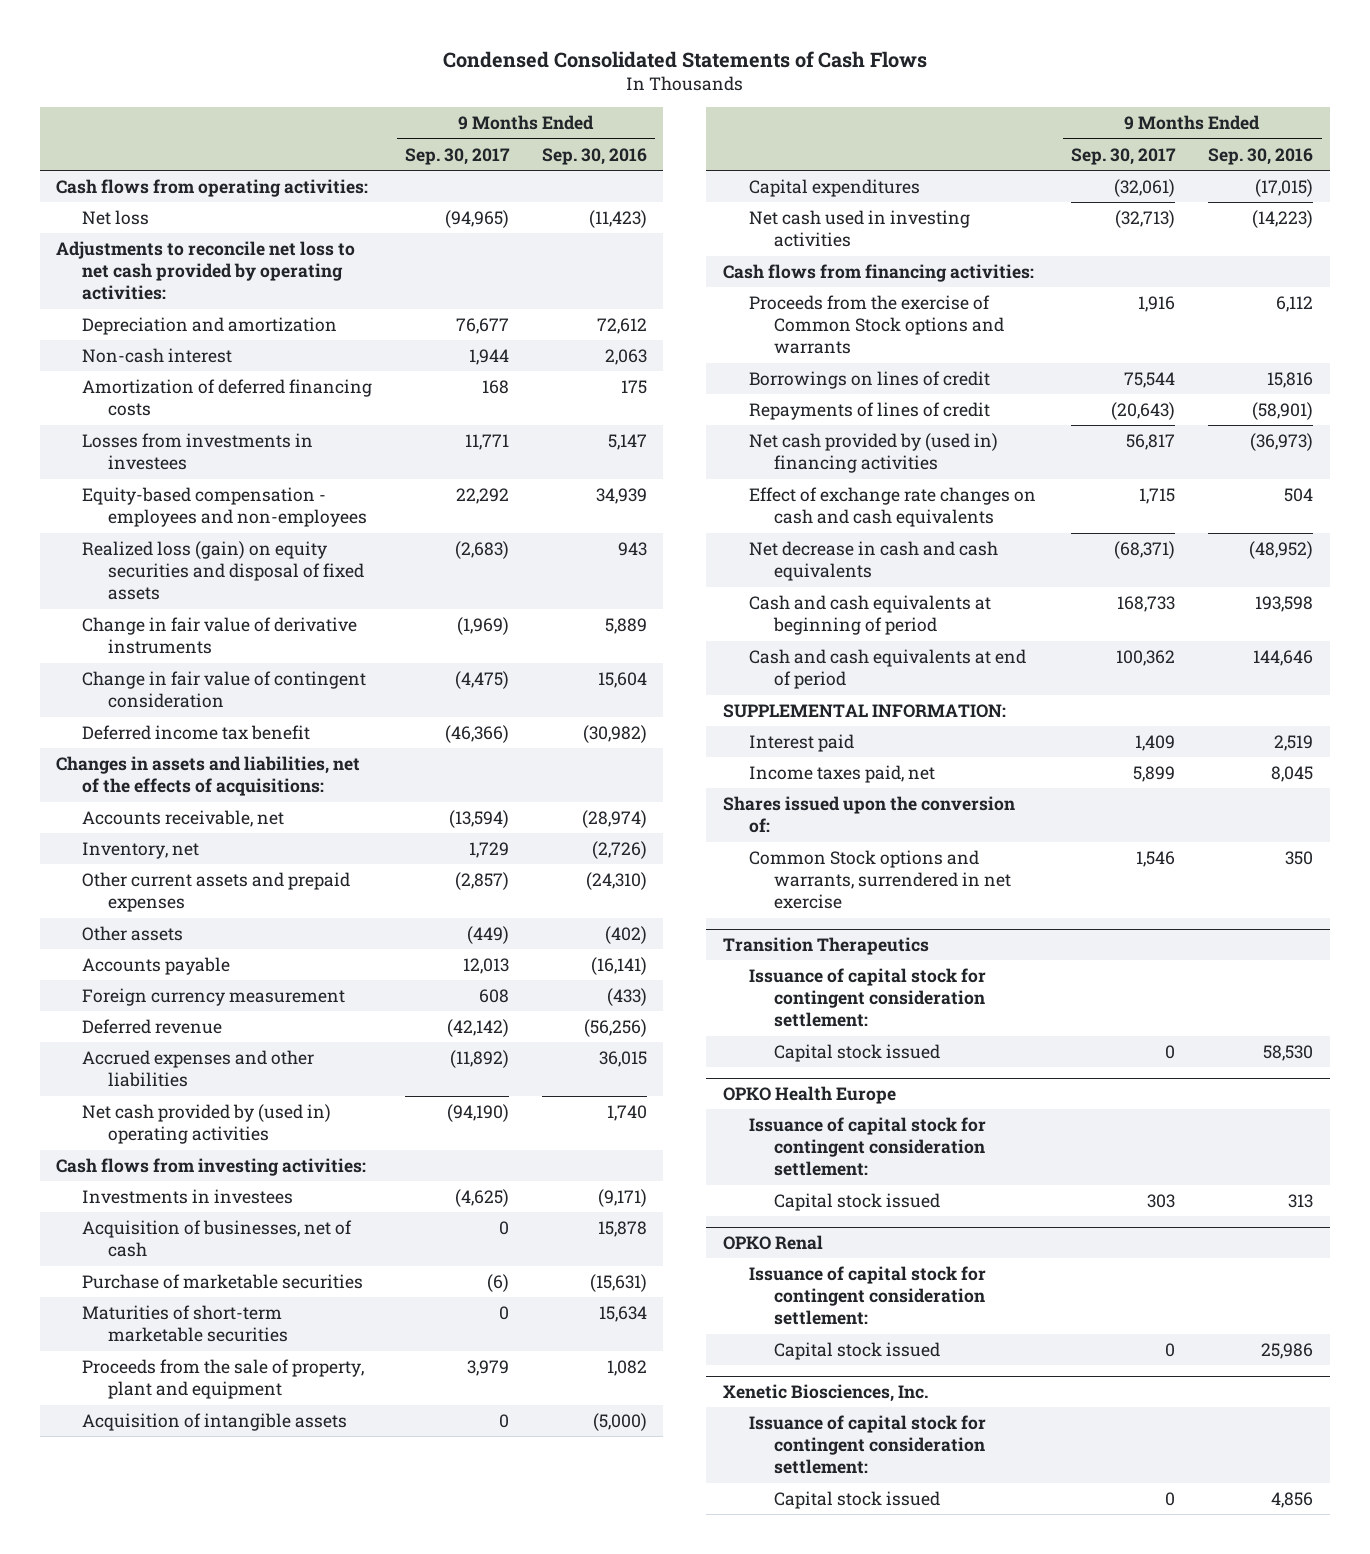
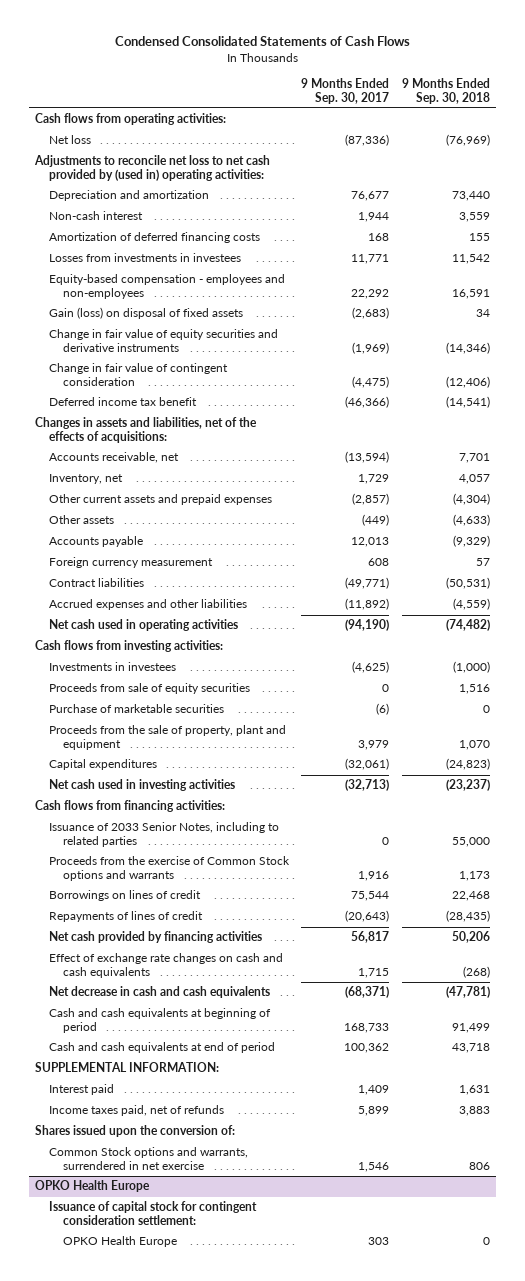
- | 9 Months Ended Sep. 30, 2017 | 9 Months Ended Sep. 30, 2016
+ | 9 Months Ended Sep. 30, 2017 | 9 Months Ended Sep. 30, 2018
- Net loss | (94,965) | (11,423)
- Adjustments to reconcile net loss to net cash provided by operating activities:
+ Net loss | (87,336) | (76,969)
+ Adjustments to reconcile net loss to net cash provided by (used in) operating activities:
- Realized loss (gain) on equity securities and disposal of fixed assets | (2,683) | 943
- Change in fair value of derivative instruments | (1,969) | 5,889
+ Gain (loss) on disposal of fixed assets | (2,683) | 34
+ Change in fair value of equity securities and derivative instruments | (1,969) | (14,346)
- Deferred revenue | (42,142) | (56,256)
+ Contract liabilities | (49,771) | (50,531)
- Net cash provided by (used in) operating activities | (94,190) | 1,740
+ Net cash used in operating activities | (94,190) | (74,482)
- Acquisition of businesses, net of cash | 0 | 15,878
+ Proceeds from sale of equity securities | 0 | 1,516
- Maturities of short-term marketable securities | 0 | 15,634
- Acquisition of intangible assets | 0 | (5,000)
+ Issuance of 2033 Senior Notes, including to related parties | 0 | 55,000
- Net cash provided by (used in) financing activities | 56,817 | (36,973)
+ Net cash provided by financing activities | 56,817 | 50,206
- Income taxes paid, net | 5,899 | 8,045
+ Income taxes paid, net of refunds | 5,899 | 3,883
- Transition Therapeutics
- Issuance of capital stock for contingent consideration settlement:
- Capital stock issued | 0 | 58,530
@ OPKO Health Europe
- Capital stock issued | 303 | 313
- OPKO Renal
- Issuance of capital stock for contingent consideration settlement:
- Capital stock issued | 0 | 25,986
- Xenetic Biosciences, Inc.
- Issuance of capital stock for contingent consideration settlement:
- Capital stock issued | 0 | 4,856
@ OPKO Health Europe
+ OPKO Health Europe | 303 | 0

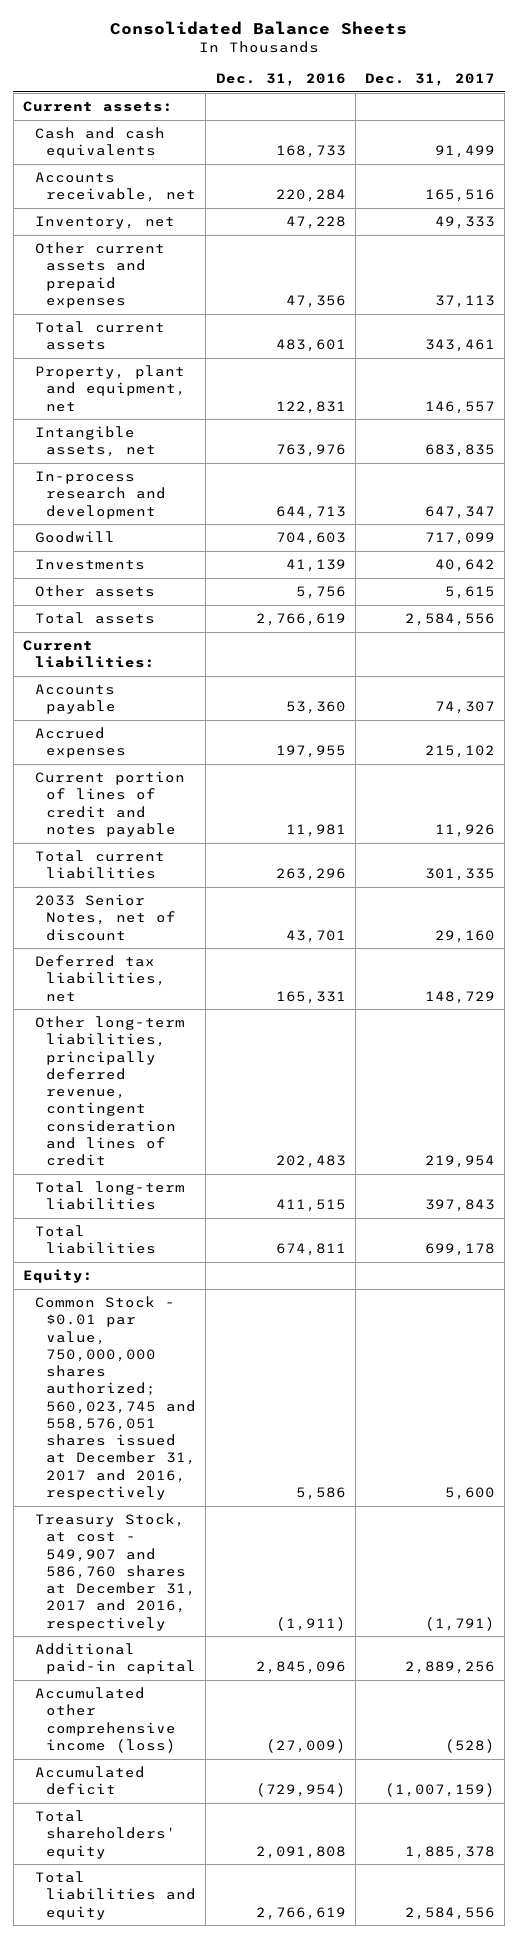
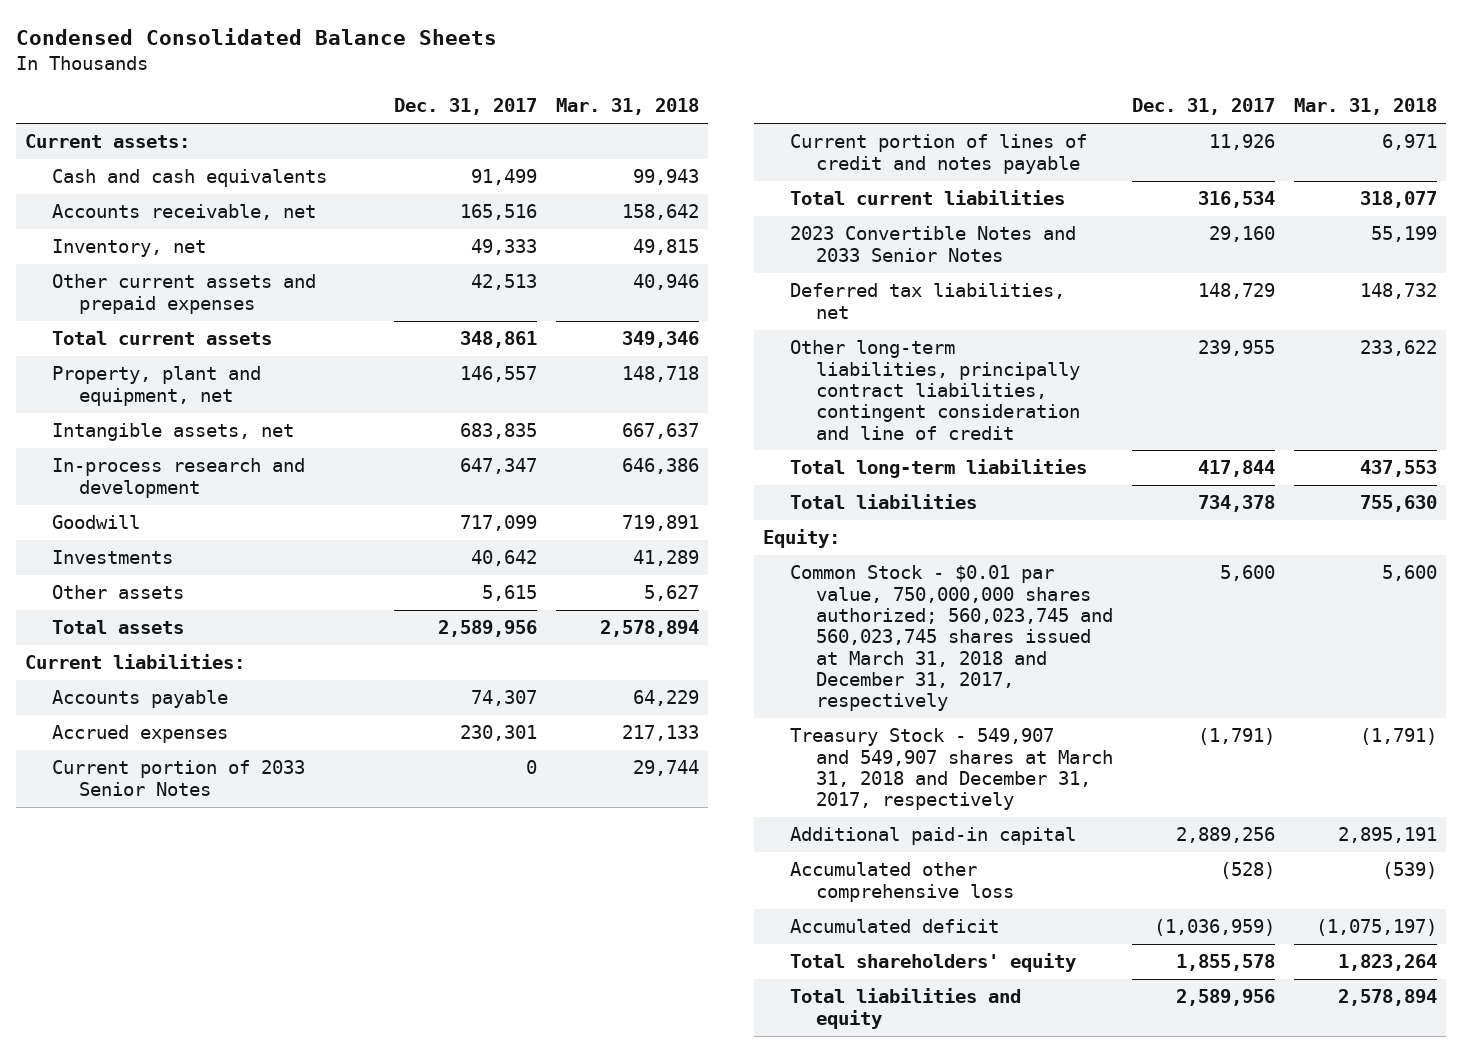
- Consolidated Balance Sheets
+ Condensed Consolidated Balance Sheets
- | Dec. 31, 2016 | Dec. 31, 2017
+ | Dec. 31, 2017 | Mar. 31, 2018
- Other current assets and prepaid expenses | 47,356 | 37,113
- Total current assets | 483,601 | 343,461
+ Other current assets and prepaid expenses | 42,513 | 40,946
+ Total current assets | 348,861 | 349,346
- Total assets | 2,766,619 | 2,584,556
+ Total assets | 2,589,956 | 2,578,894
- Accrued expenses | 197,955 | 215,102
+ Accrued expenses | 230,301 | 217,133
+ Current portion of 2033 Senior Notes | 0 | 29,744
- Total current liabilities | 263,296 | 301,335
- 2033 Senior Notes, net of discount | 43,701 | 29,160
+ Total current liabilities | 316,534 | 318,077
+ 2023 Convertible Notes and 2033 Senior Notes | 29,160 | 55,199
- Other long-term liabilities, principally deferred revenue, contingent consideration and lines of credit | 202,483 | 219,954
- Total long-term liabilities | 411,515 | 397,843
- Total liabilities | 674,811 | 699,178
+ Other long-term liabilities, principally contract liabilities, contingent consideration and line of credit | 239,955 | 233,622
+ Total long-term liabilities | 417,844 | 437,553
+ Total liabilities | 734,378 | 755,630
- Common Stock - $0.01 par value, 750,000,000 shares authorized; 560,023,745 and 558,576,051 shares issued at December 31, 2017 and 2016, respectively | 5,586 | 5,600
- Treasury Stock, at cost - 549,907 and 586,760 shares at December 31, 2017 and 2016, respectively | (1,911) | (1,791)
+ Common Stock - $0.01 par value, 750,000,000 shares authorized; 560,023,745 and 560,023,745 shares issued at March 31, 2018 and December 31, 2017, respectively | 5,600 | 5,600
+ Treasury Stock - 549,907 and 549,907 shares at March 31, 2018 and December 31, 2017, respectively | (1,791) | (1,791)
- Accumulated other comprehensive income (loss) | (27,009) | (528)
- Accumulated deficit | (729,954) | (1,007,159)
- Total shareholders' equity | 2,091,808 | 1,885,378
- Total liabilities and equity | 2,766,619 | 2,584,556
+ Accumulated other comprehensive loss | (528) | (539)
+ Accumulated deficit | (1,036,959) | (1,075,197)
+ Total shareholders' equity | 1,855,578 | 1,823,264
+ Total liabilities and equity | 2,589,956 | 2,578,894

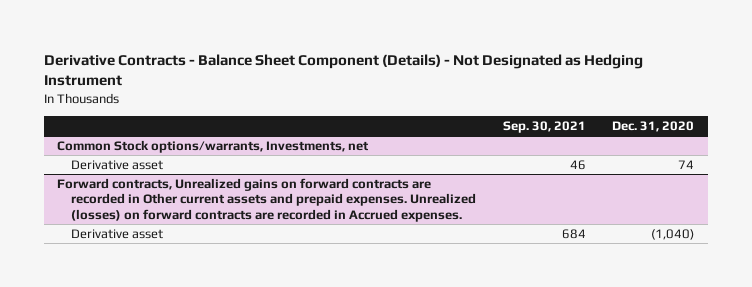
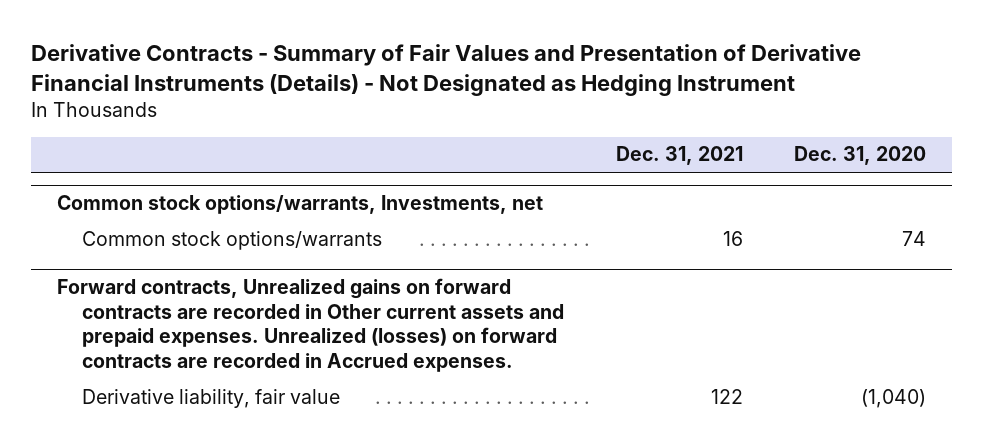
- Derivative Contracts - Balance Sheet Component (Details) - Not Designated as Hedging Instrument
+ Derivative Contracts - Summary of Fair Values and Presentation of Derivative Financial Instruments (Details) - Not Designated as Hedging Instrument
- | Sep. 30, 2021 | Dec. 31, 2020
+ | Dec. 31, 2021 | Dec. 31, 2020
- Common Stock options/warrants, Investments, net
- Derivative asset | 46 | 74
+ Common stock options/warrants, Investments, net
+ Common stock options/warrants | 16 | 74
@ Forward contracts, Unrealized gains on forward contracts are recorded in Other current assets and prepaid expenses. Unrealized (losses) on forward contracts are recorded in Accrued expenses.
- Derivative asset | 684 | (1,040)
+ Derivative liability, fair value | 122 | (1,040)

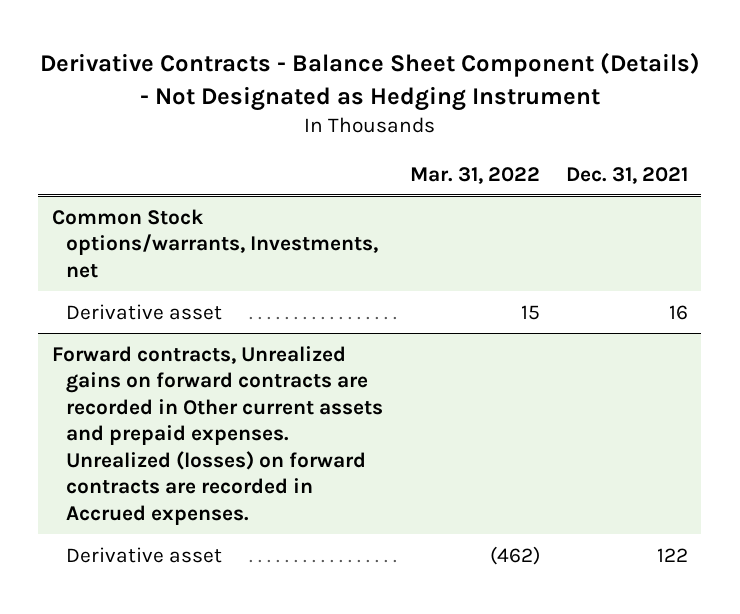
- Derivative Contracts - Summary of Fair Values and Presentation of Derivative Financial Instruments (Details) - Not Designated as Hedging Instrument
+ Derivative Contracts - Balance Sheet Component (Details) - Not Designated as Hedging Instrument
- | Dec. 31, 2021 | Dec. 31, 2020
+ | Mar. 31, 2022 | Dec. 31, 2021
- Common stock options/warrants, Investments, net
- Common stock options/warrants | 16 | 74
+ Common Stock options/warrants, Investments, net
+ Derivative asset | 15 | 16
@ Forward contracts, Unrealized gains on forward contracts are recorded in Other current assets and prepaid expenses. Unrealized (losses) on forward contracts are recorded in Accrued expenses.
- Derivative liability, fair value | 122 | (1,040)
+ Derivative asset | (462) | 122

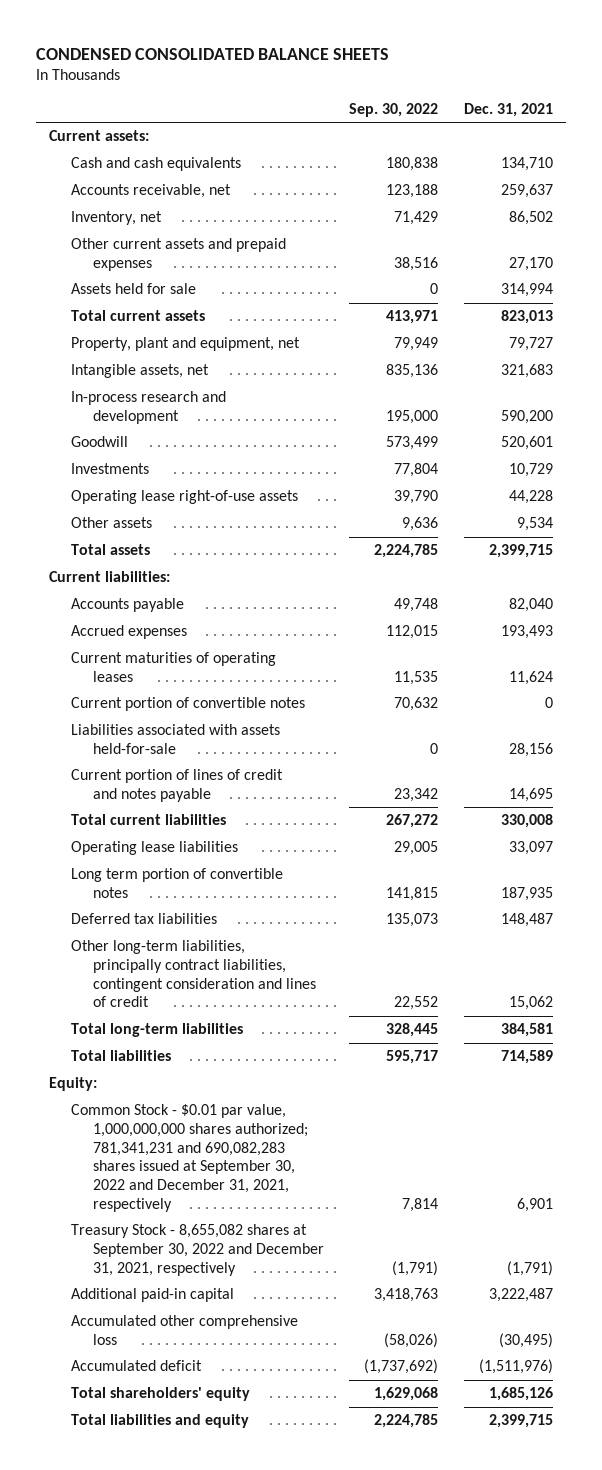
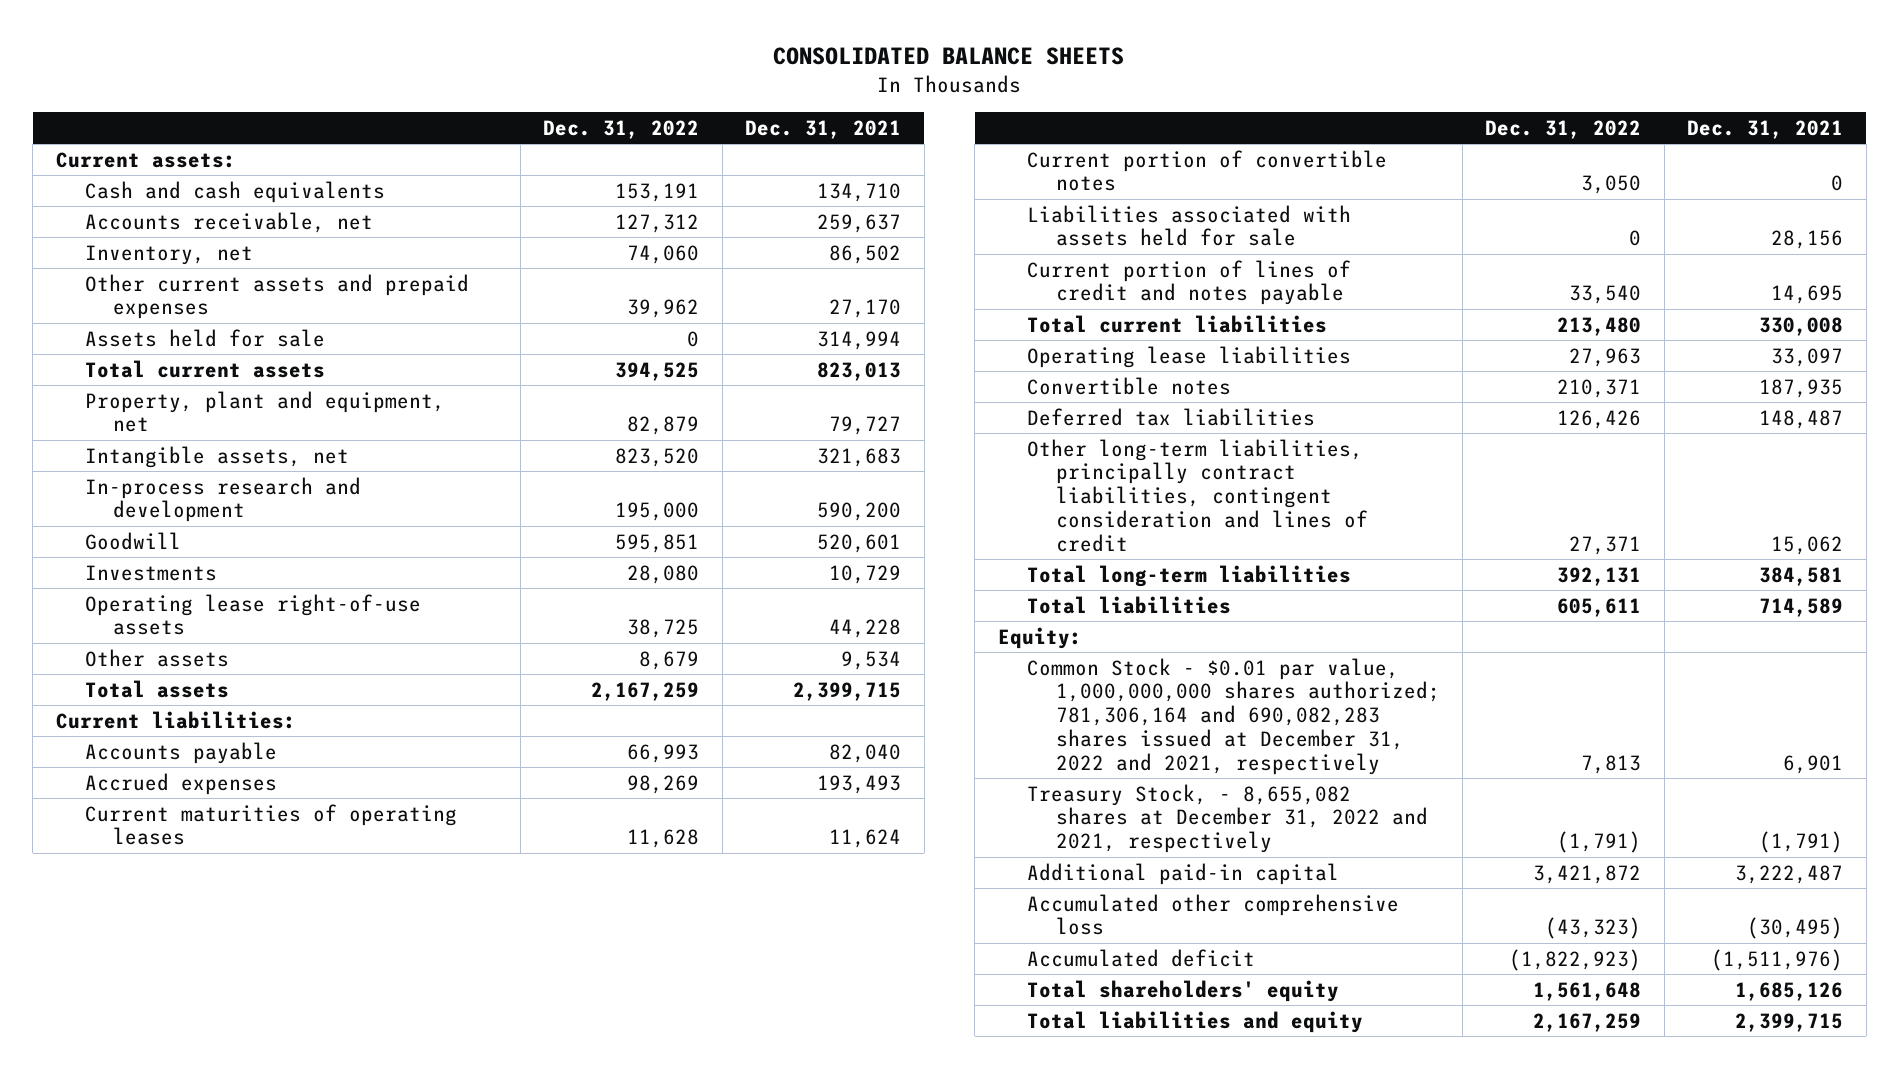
- CONDENSED CONSOLIDATED BALANCE SHEETS
+ CONSOLIDATED BALANCE SHEETS
- | Sep. 30, 2022 | Dec. 31, 2021
+ | Dec. 31, 2022 | Dec. 31, 2021
- Liabilities associated with assets held-for-sale | 0 | 28,156
+ Liabilities associated with assets held for sale | 0 | 28,156
- Long term portion of convertible notes | 141,815 | 187,935
+ Convertible notes | 210,371 | 187,935
- Common Stock - $0.01 par value, 1,000,000,000 shares authorized; 781,341,231 and 690,082,283 shares issued at September 30, 2022 and December 31, 2021, respectively | 7,814 | 6,901
- Treasury Stock - 8,655,082 shares at September 30, 2022 and December 31, 2021, respectively | (1,791) | (1,791)
+ Common Stock - $0.01 par value, 1,000,000,000 shares authorized; 781,306,164 and 690,082,283 shares issued at December 31, 2022 and 2021, respectively | 7,813 | 6,901
+ Treasury Stock, - 8,655,082 shares at December 31, 2022 and 2021, respectively | (1,791) | (1,791)

